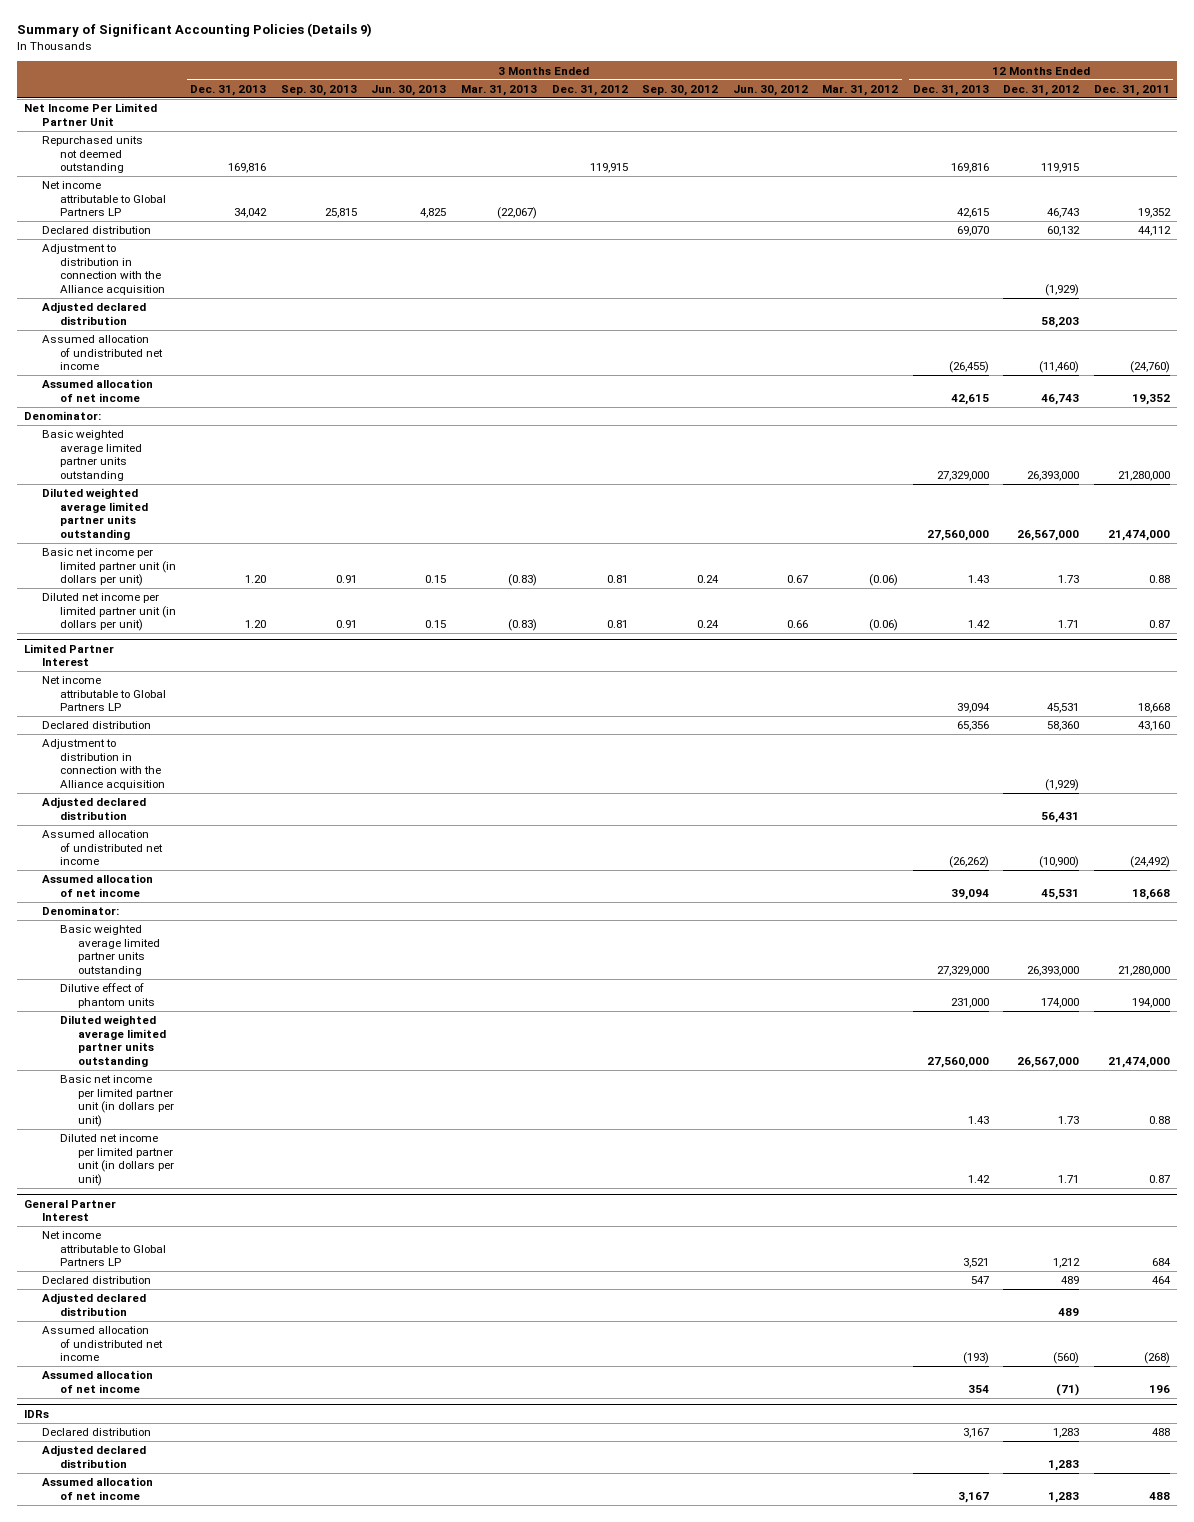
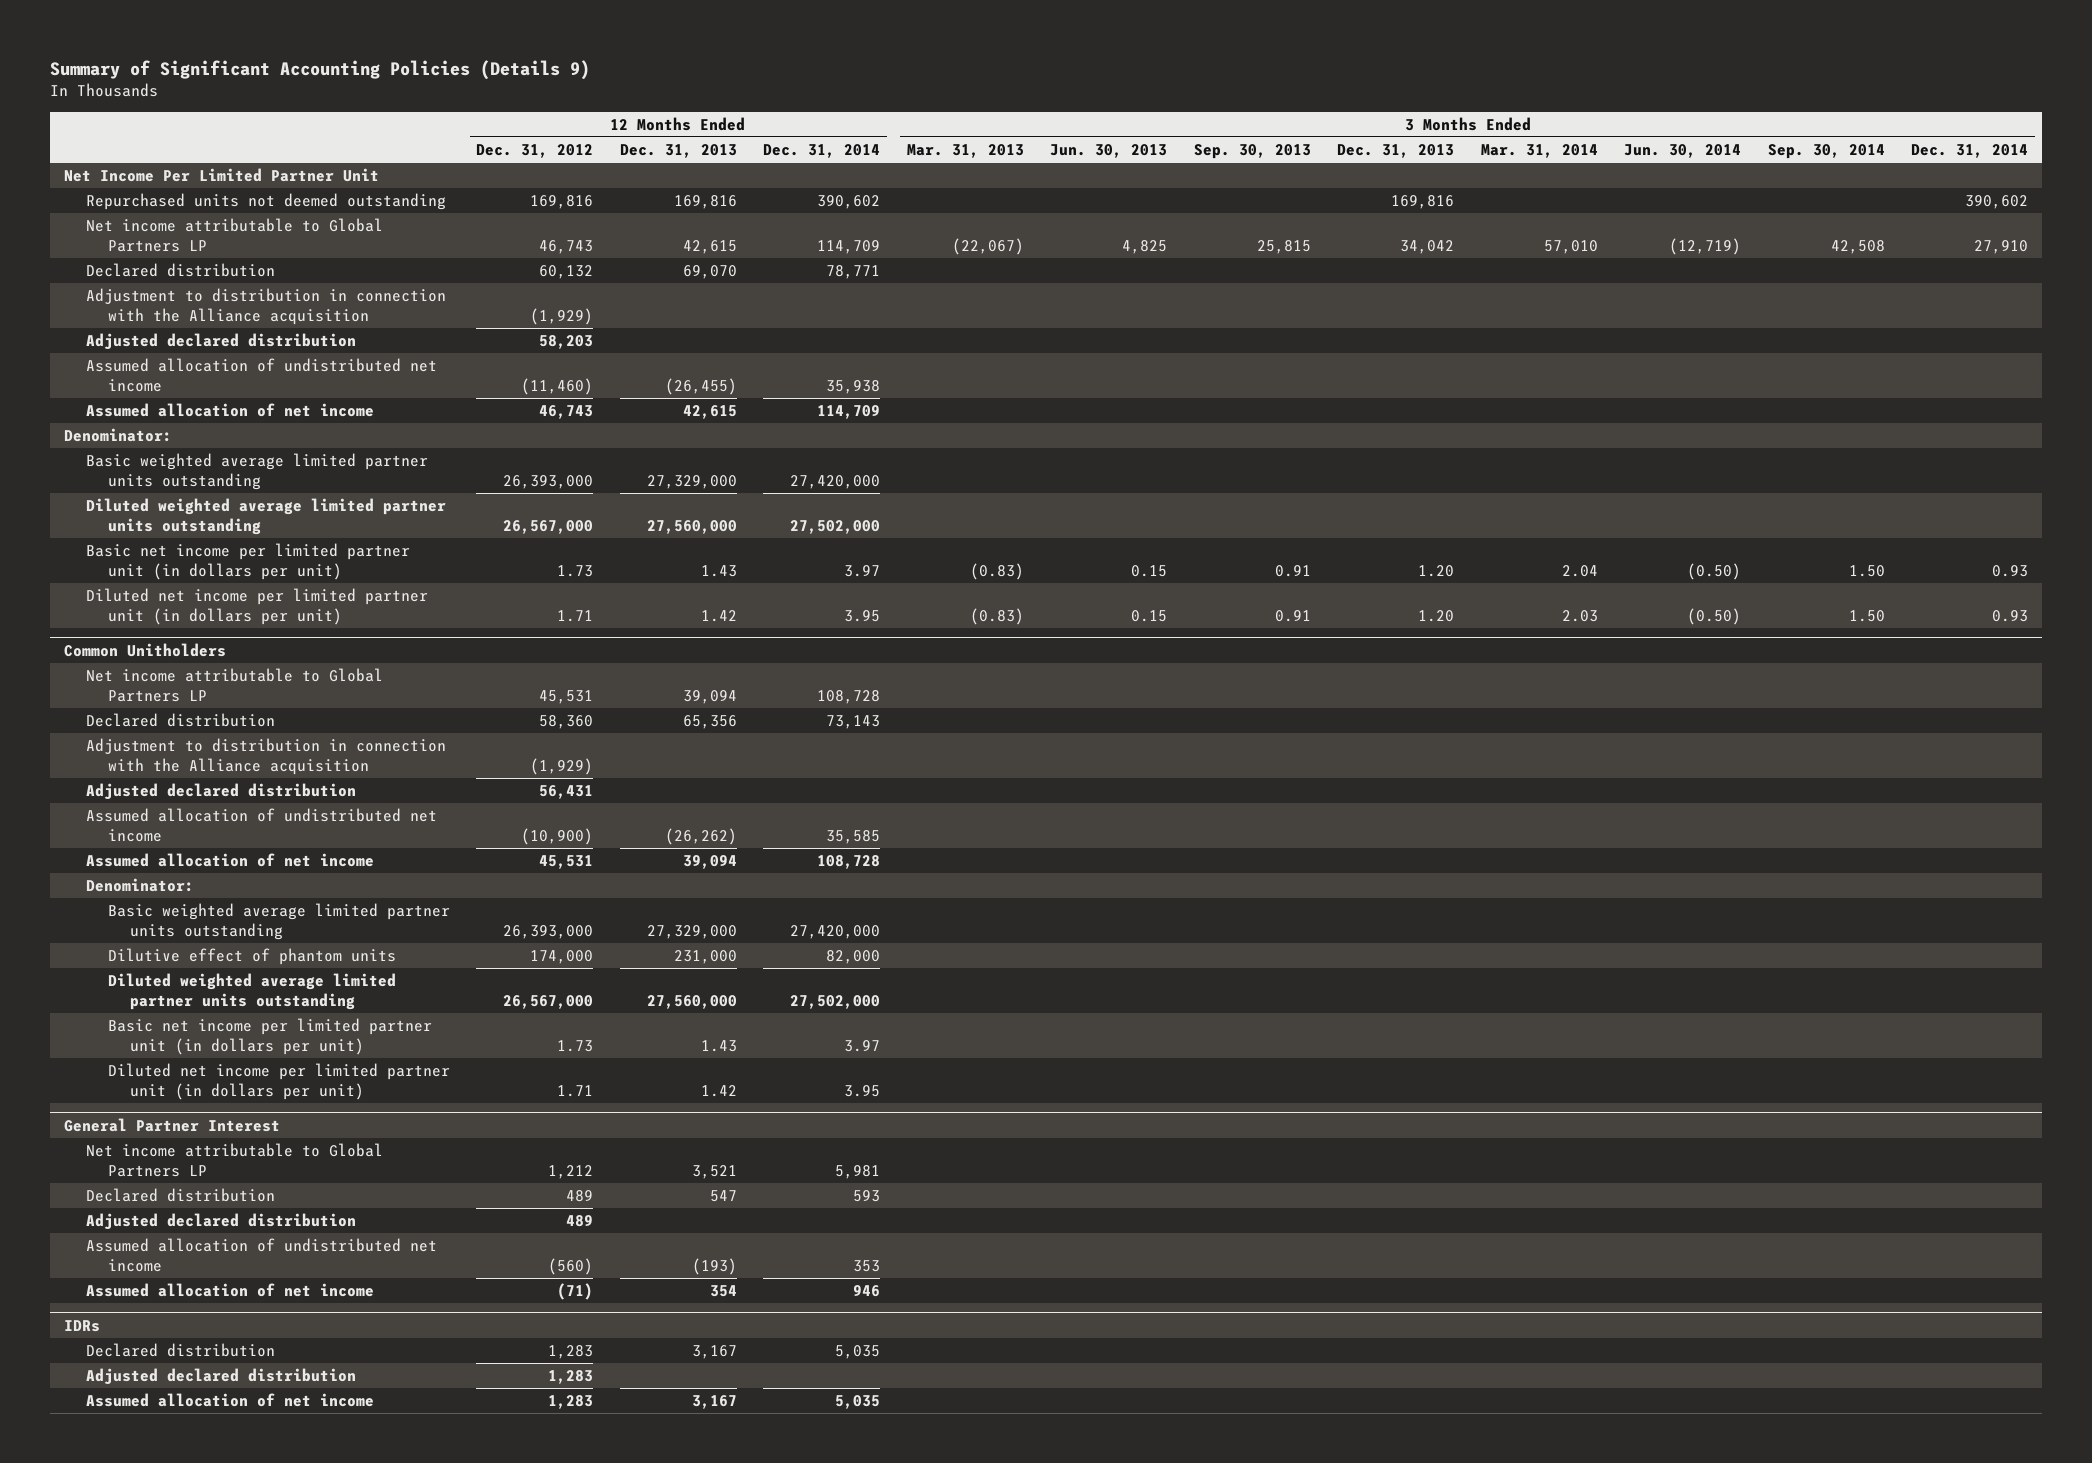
- | 3 Months Ended Dec. 31, 2013 | 3 Months Ended Sep. 30, 2013 | 3 Months Ended Jun. 30, 2013 | 3 Months Ended Mar. 31, 2013 | 3 Months Ended Dec. 31, 2012 | 3 Months Ended Sep. 30, 2012 | 3 Months Ended Jun. 30, 2012 | 3 Months Ended Mar. 31, 2012 | 12 Months Ended Dec. 31, 2013 | 12 Months Ended Dec. 31, 2012 | 12 Months Ended Dec. 31, 2011
+ | 12 Months Ended Dec. 31, 2012 | 12 Months Ended Dec. 31, 2013 | 12 Months Ended Dec. 31, 2014 | 3 Months Ended Mar. 31, 2013 | 3 Months Ended Jun. 30, 2013 | 3 Months Ended Sep. 30, 2013 | 3 Months Ended Dec. 31, 2013 | 3 Months Ended Mar. 31, 2014 | 3 Months Ended Jun. 30, 2014 | 3 Months Ended Sep. 30, 2014 | 3 Months Ended Dec. 31, 2014
- Repurchased units not deemed outstanding | 169,816 | | | | 119,915 | | | | 169,816 | 119,915 |
+ Repurchased units not deemed outstanding | 169,816 | 169,816 | 390,602 | | | | 169,816 | | | | 390,602
- Limited Partner Interest
+ Common Unitholders

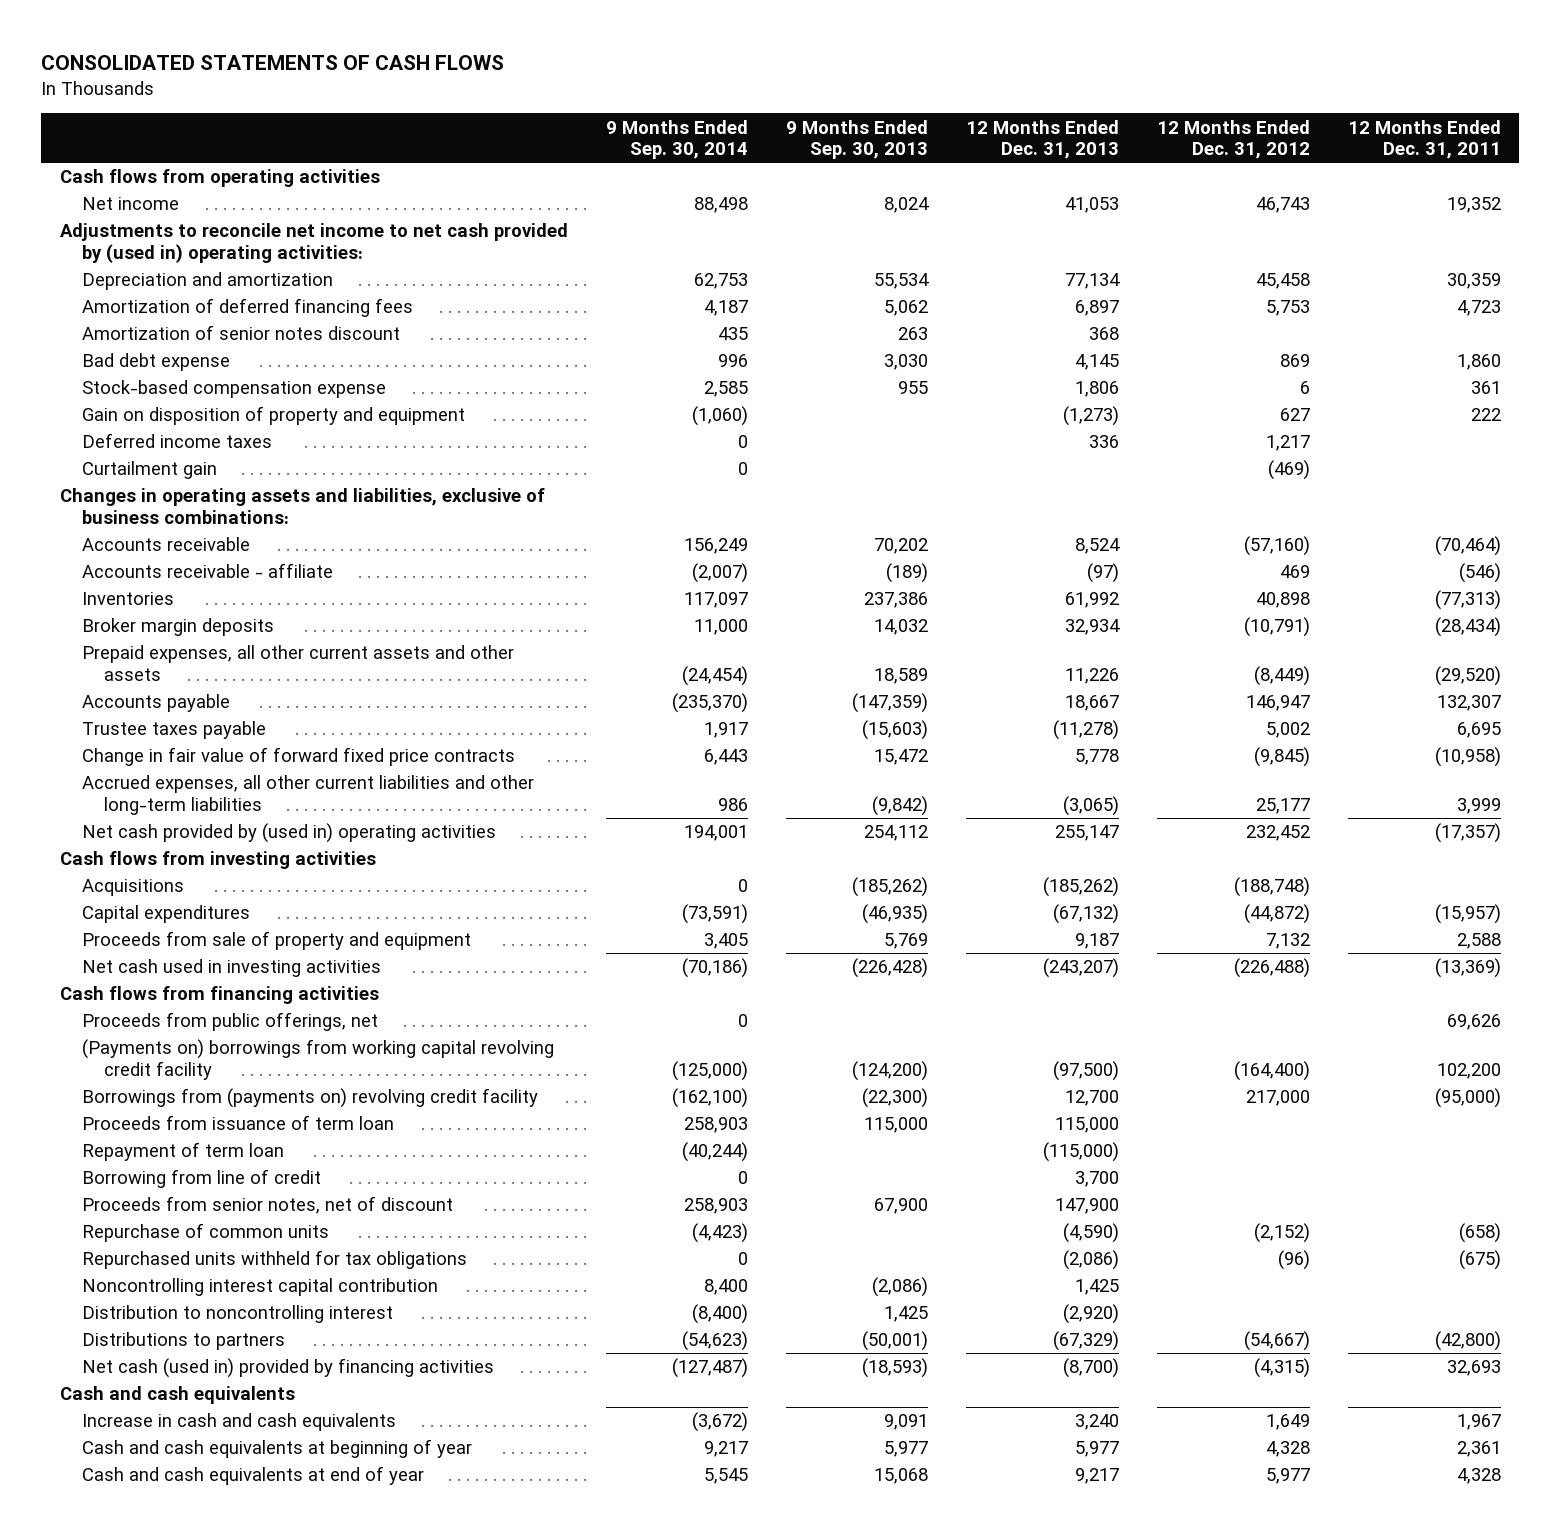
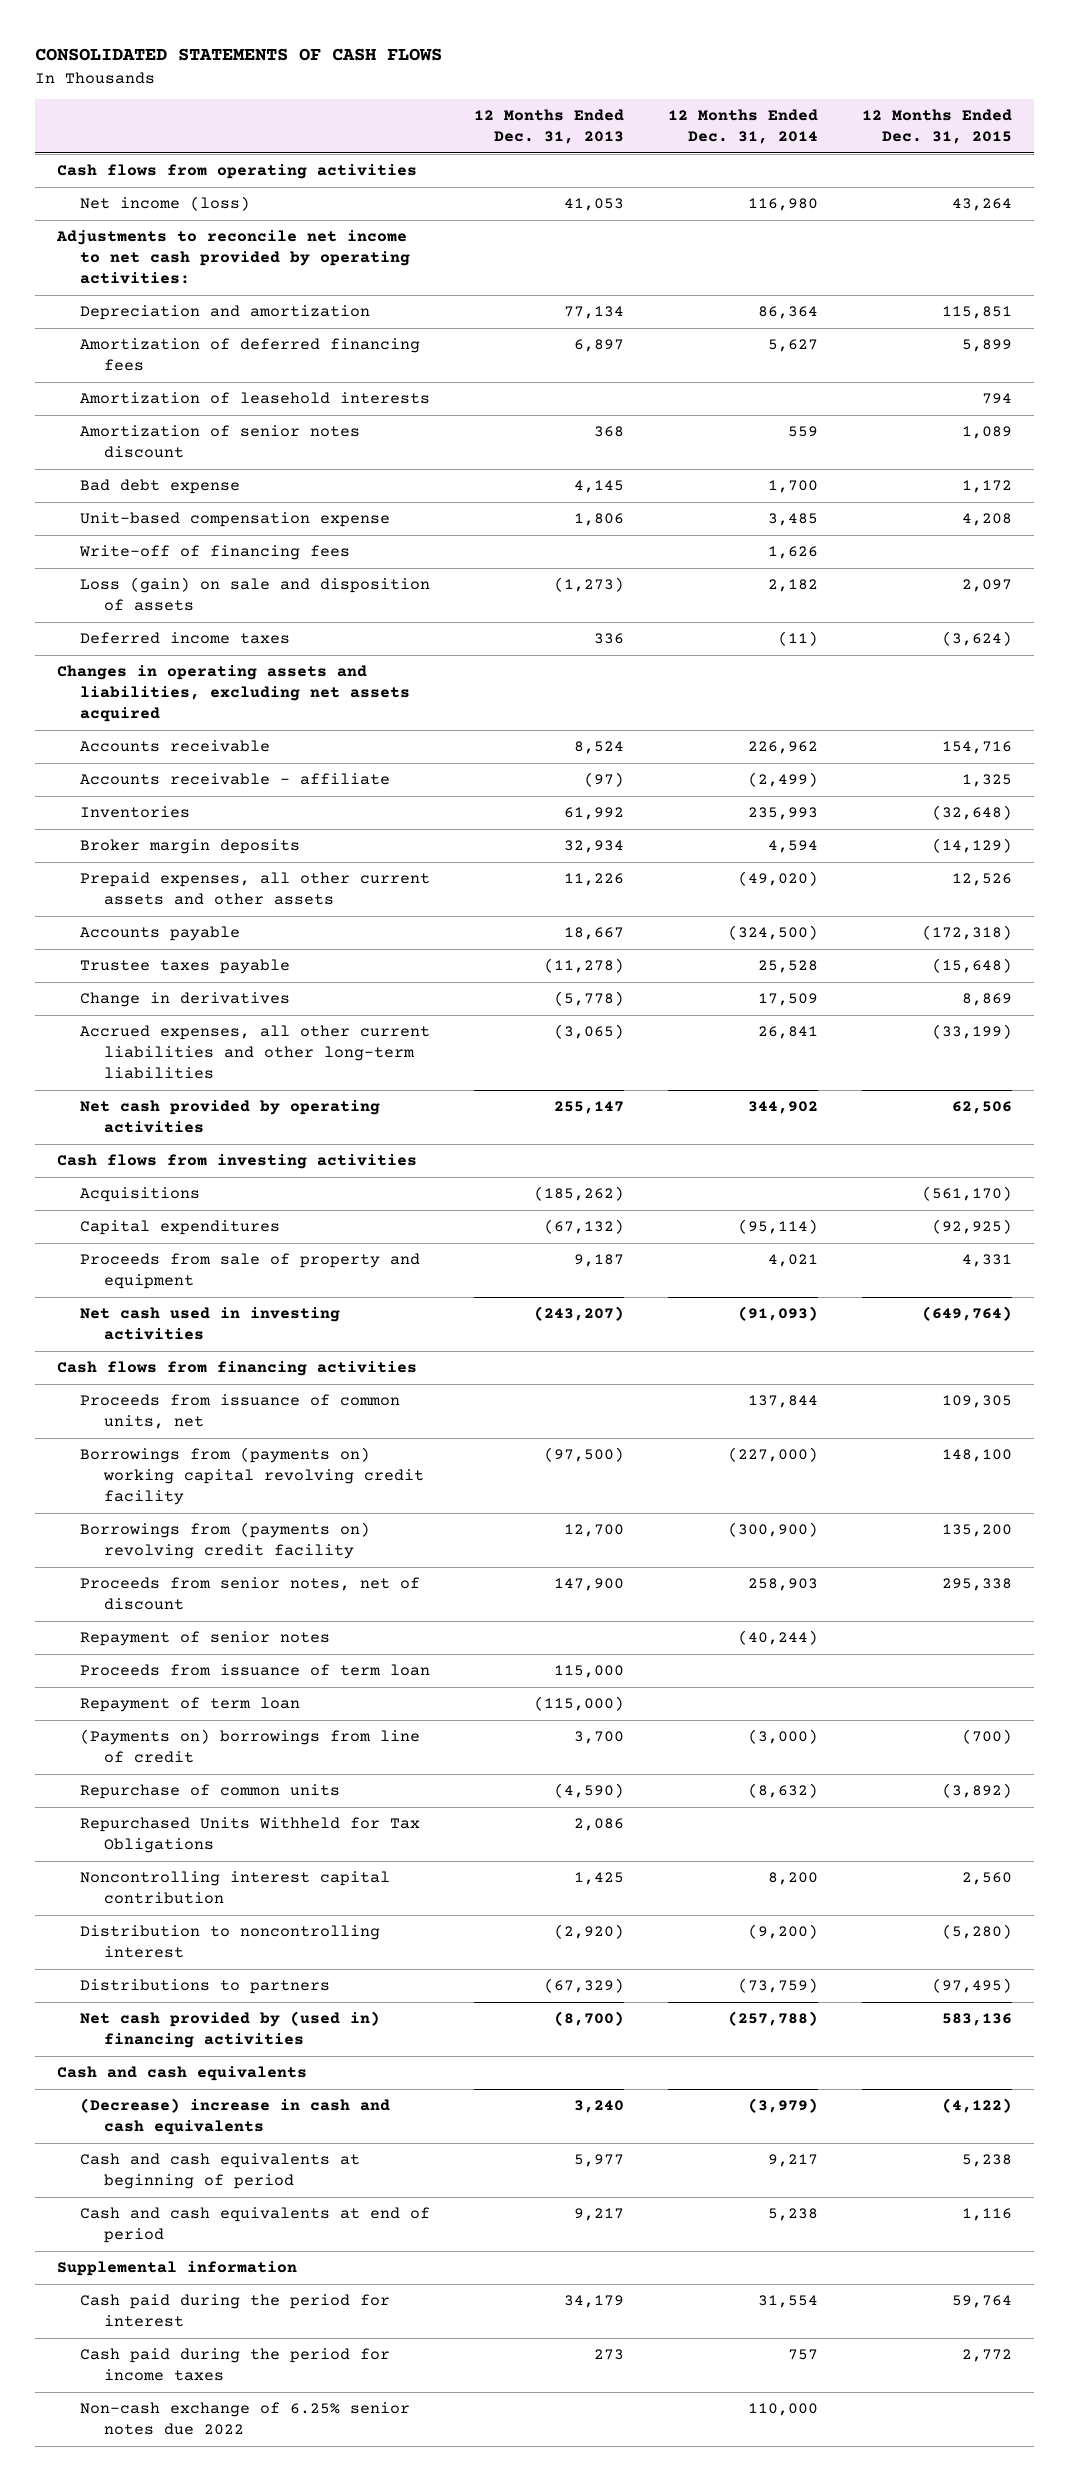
- | 9 Months Ended Sep. 30, 2014 | 9 Months Ended Sep. 30, 2013 | 12 Months Ended Dec. 31, 2013 | 12 Months Ended Dec. 31, 2012 | 12 Months Ended Dec. 31, 2011
+ | 12 Months Ended Dec. 31, 2013 | 12 Months Ended Dec. 31, 2014 | 12 Months Ended Dec. 31, 2015
- Net income | 88,498 | 8,024 | 41,053 | 46,743 | 19,352
- Adjustments to reconcile net income to net cash provided by (used in) operating activities:
+ Net income (loss) | 41,053 | 116,980 | 43,264
+ Adjustments to reconcile net income to net cash provided by operating activities:
+ Amortization of leasehold interests | | | 794
- Stock-based compensation expense | 2,585 | 955 | 1,806 | 6 | 361
- Gain on disposition of property and equipment | (1,060) | | (1,273) | 627 | 222
+ Unit-based compensation expense | 1,806 | 3,485 | 4,208
+ Write-off of financing fees | | 1,626 |
+ Loss (gain) on sale and disposition of assets | (1,273) | 2,182 | 2,097
- Curtailment gain | 0 | | | (469) |
- Changes in operating assets and liabilities, exclusive of business combinations:
+ Changes in operating assets and liabilities, excluding net assets acquired
- Change in fair value of forward fixed price contracts | 6,443 | 15,472 | 5,778 | (9,845) | (10,958)
+ Change in derivatives | (5,778) | 17,509 | 8,869
- Net cash provided by (used in) operating activities | 194,001 | 254,112 | 255,147 | 232,452 | (17,357)
+ Net cash provided by operating activities | 255,147 | 344,902 | 62,506
- Proceeds from public offerings, net | 0 | | | | 69,626
- (Payments on) borrowings from working capital revolving credit facility | (125,000) | (124,200) | (97,500) | (164,400) | 102,200
+ Proceeds from issuance of common units, net | | 137,844 | 109,305
+ Borrowings from (payments on) working capital revolving credit facility | (97,500) | (227,000) | 148,100
moved up: Proceeds from senior notes, net of discount | 147,900 | 258,903 | 295,338
+ Repayment of senior notes | | (40,244) |
- Borrowing from line of credit | 0 | | 3,700 | |
+ (Payments on) borrowings from line of credit | 3,700 | (3,000) | (700)
- Repurchased units withheld for tax obligations | 0 | | (2,086) | (96) | (675)
+ Repurchased Units Withheld for Tax Obligations | 2,086 | |
- Net cash (used in) provided by financing activities | (127,487) | (18,593) | (8,700) | (4,315) | 32,693
+ Net cash provided by (used in) financing activities | (8,700) | (257,788) | 583,136
- Increase in cash and cash equivalents | (3,672) | 9,091 | 3,240 | 1,649 | 1,967
- Cash and cash equivalents at beginning of year | 9,217 | 5,977 | 5,977 | 4,328 | 2,361
- Cash and cash equivalents at end of year | 5,545 | 15,068 | 9,217 | 5,977 | 4,328
+ (Decrease) increase in cash and cash equivalents | 3,240 | (3,979) | (4,122)
+ Cash and cash equivalents at beginning of period | 5,977 | 9,217 | 5,238
+ Cash and cash equivalents at end of period | 9,217 | 5,238 | 1,116
+ Supplemental information
+ Cash paid during the period for interest | 34,179 | 31,554 | 59,764
+ Cash paid during the period for income taxes | 273 | 757 | 2,772
+ Non-cash exchange of 6.25% senior notes due 2022 | | 110,000 |

